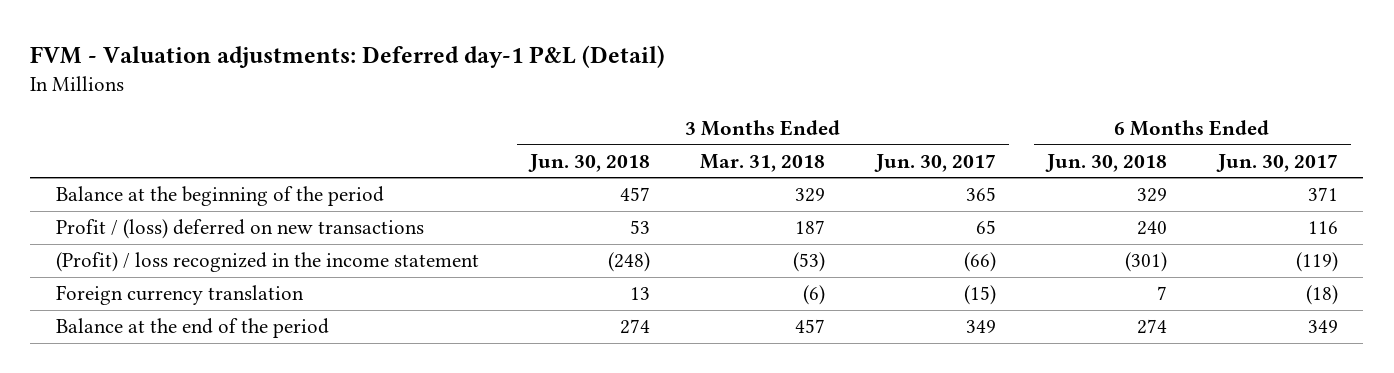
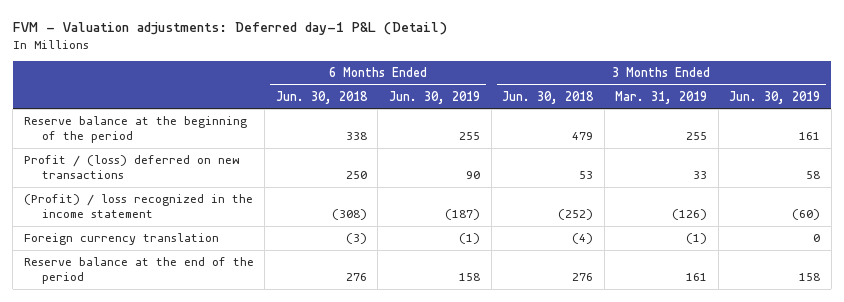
- | 3 Months Ended Jun. 30, 2018 | 3 Months Ended Mar. 31, 2018 | 3 Months Ended Jun. 30, 2017 | 6 Months Ended Jun. 30, 2018 | 6 Months Ended Jun. 30, 2017
+ | 6 Months Ended Jun. 30, 2018 | 6 Months Ended Jun. 30, 2019 | 3 Months Ended Jun. 30, 2018 | 3 Months Ended Mar. 31, 2019 | 3 Months Ended Jun. 30, 2019
- Balance at the beginning of the period | 457 | 329 | 365 | 329 | 371
- Profit / (loss) deferred on new transactions | 53 | 187 | 65 | 240 | 116
- (Profit) / loss recognized in the income statement | (248) | (53) | (66) | (301) | (119)
- Foreign currency translation | 13 | (6) | (15) | 7 | (18)
- Balance at the end of the period | 274 | 457 | 349 | 274 | 349
+ Reserve balance at the beginning of the period | 338 | 255 | 479 | 255 | 161
+ Profit / (loss) deferred on new transactions | 250 | 90 | 53 | 33 | 58
+ (Profit) / loss recognized in the income statement | (308) | (187) | (252) | (126) | (60)
+ Foreign currency translation | (3) | (1) | (4) | (1) | 0
+ Reserve balance at the end of the period | 276 | 158 | 276 | 161 | 158

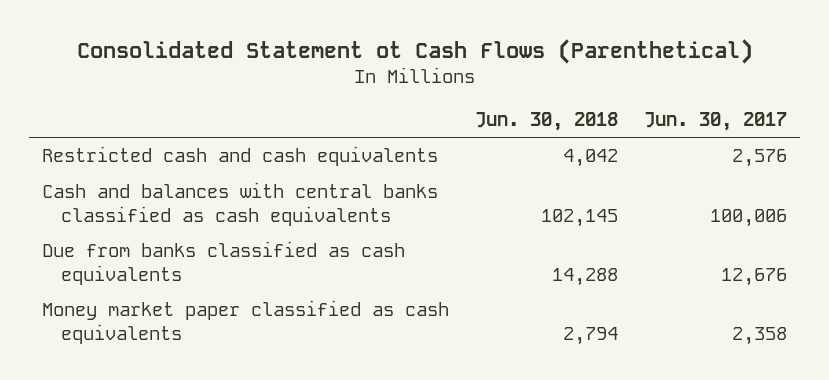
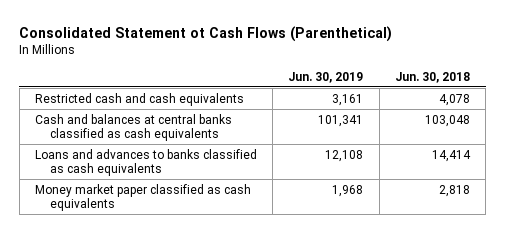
- | Jun. 30, 2018 | Jun. 30, 2017
+ | Jun. 30, 2019 | Jun. 30, 2018
- Restricted cash and cash equivalents | 4,042 | 2,576
- Cash and balances with central banks classified as cash equivalents | 102,145 | 100,006
- Due from banks classified as cash equivalents | 14,288 | 12,676
- Money market paper classified as cash equivalents | 2,794 | 2,358
+ Restricted cash and cash equivalents | 3,161 | 4,078
+ Cash and balances at central banks classified as cash equivalents | 101,341 | 103,048
+ Loans and advances to banks classified as cash equivalents | 12,108 | 14,414
+ Money market paper classified as cash equivalents | 1,968 | 2,818

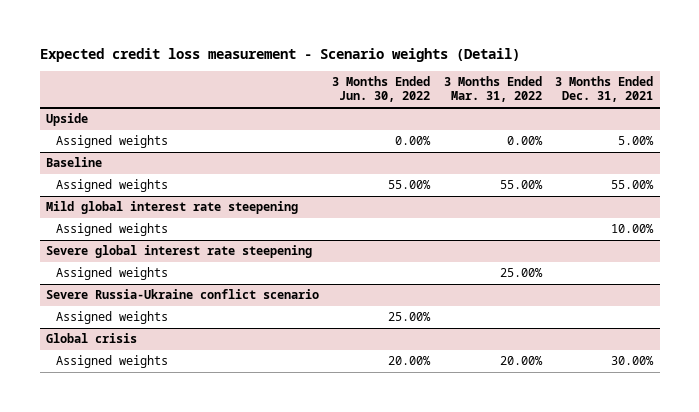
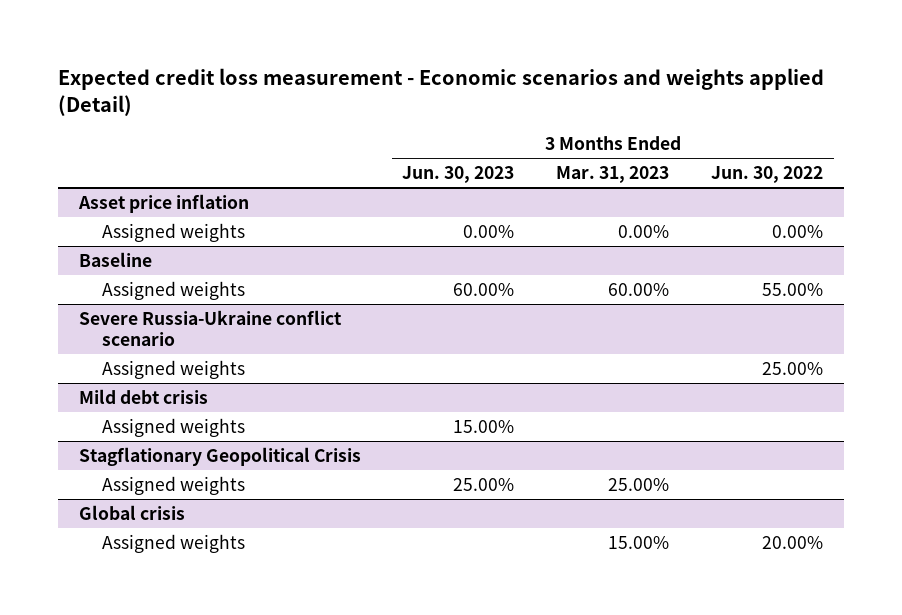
- Expected credit loss measurement - Scenario weights (Detail)
+ Expected credit loss measurement - Economic scenarios and weights applied (Detail)
- | 3 Months Ended Jun. 30, 2022 | 3 Months Ended Mar. 31, 2022 | 3 Months Ended Dec. 31, 2021
+ | 3 Months Ended Jun. 30, 2023 | 3 Months Ended Mar. 31, 2023 | 3 Months Ended Jun. 30, 2022
- Upside
+ Asset price inflation
- Mild global interest rate steepening
- Assigned weights | | | 10.00%
- Severe global interest rate steepening
- Assigned weights | | 25.00% |
+ Mild debt crisis
+ Assigned weights | 15.00% | |
+ Stagflationary Geopolitical Crisis
+ Assigned weights | 25.00% | 25.00% |

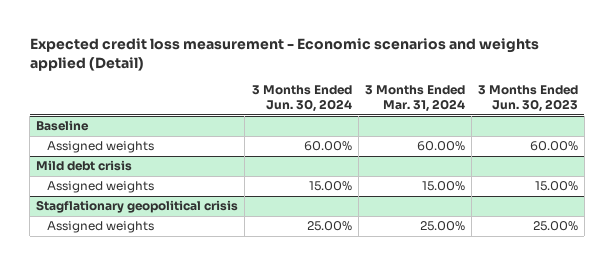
- | 3 Months Ended Jun. 30, 2023 | 3 Months Ended Mar. 31, 2023 | 3 Months Ended Jun. 30, 2022
+ | 3 Months Ended Jun. 30, 2024 | 3 Months Ended Mar. 31, 2024 | 3 Months Ended Jun. 30, 2023
- Asset price inflation
- Assigned weights | 0.00% | 0.00% | 0.00%
- Severe Russia-Ukraine conflict scenario
- Assigned weights | | | 25.00%
- Stagflationary Geopolitical Crisis
+ Stagflationary geopolitical crisis
- Global crisis
- Assigned weights | | 15.00% | 20.00%

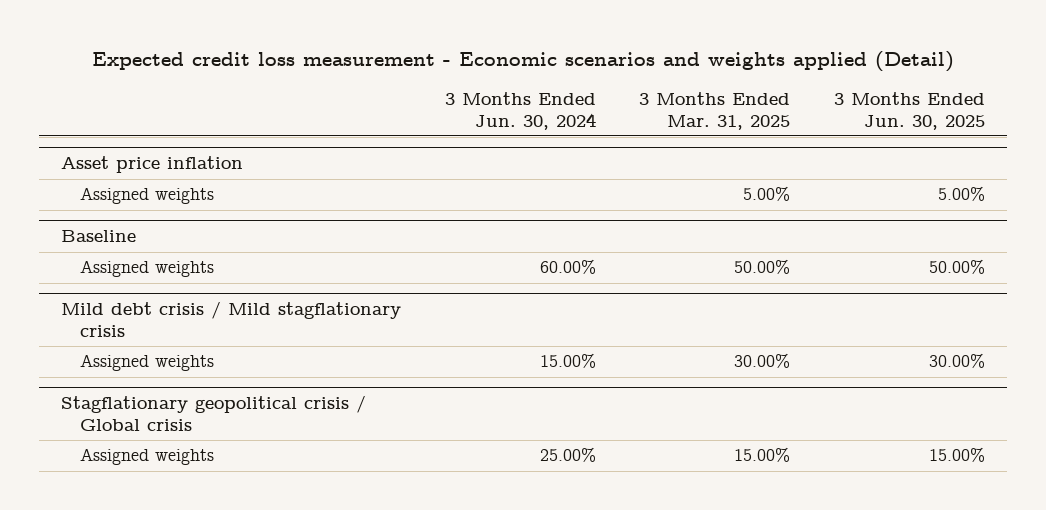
- | 3 Months Ended Jun. 30, 2024 | 3 Months Ended Mar. 31, 2024 | 3 Months Ended Jun. 30, 2023
+ | 3 Months Ended Jun. 30, 2024 | 3 Months Ended Mar. 31, 2025 | 3 Months Ended Jun. 30, 2025
+ Asset price inflation
+ Assigned weights | | 5.00% | 5.00%
- Mild debt crisis
+ Mild debt crisis / Mild stagflationary crisis
- Stagflationary geopolitical crisis
+ Stagflationary geopolitical crisis / Global crisis

